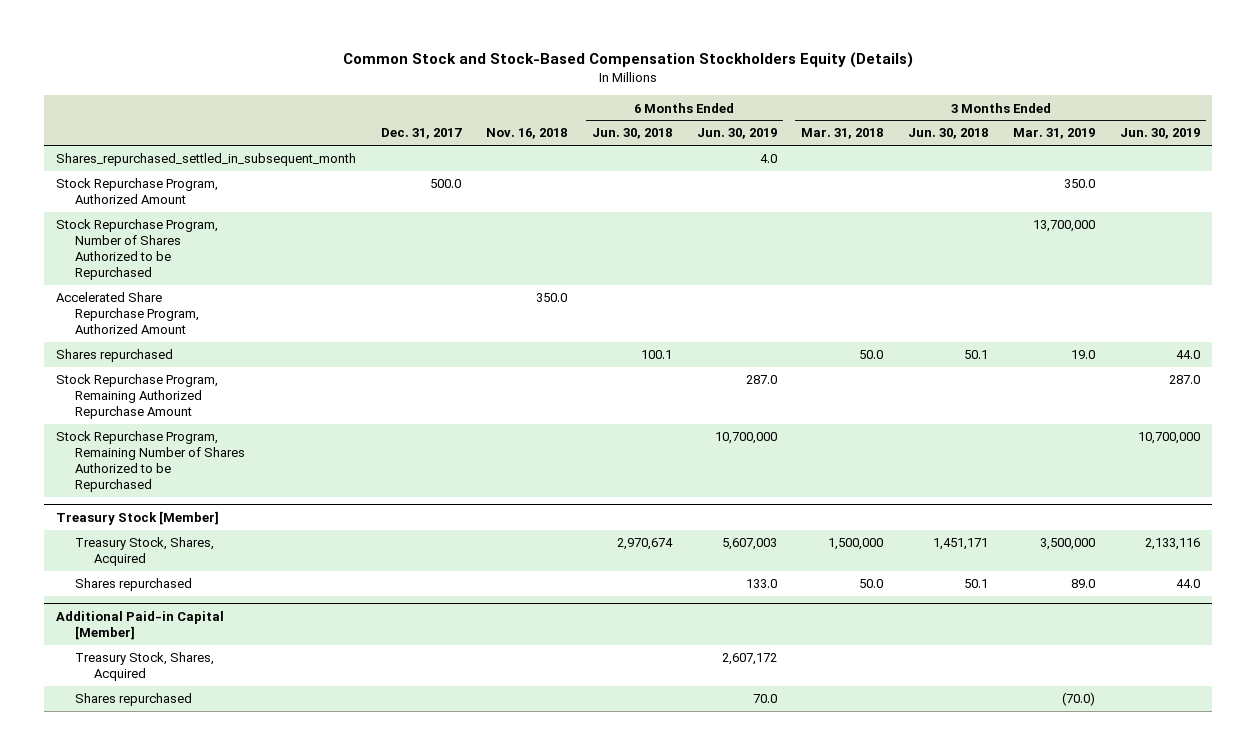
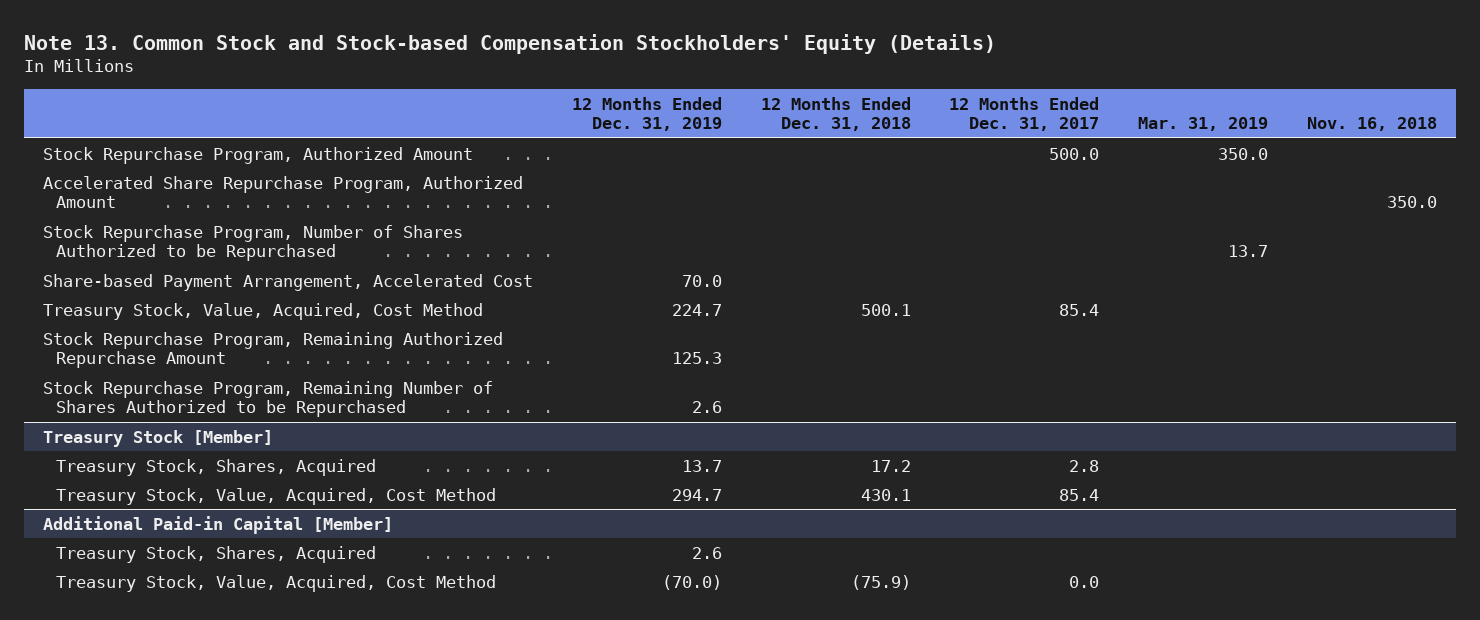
- Common Stock and Stock-Based Compensation Stockholders Equity (Details)
+ Note 13. Common Stock and Stock-based Compensation Stockholders' Equity (Details)
- | Dec. 31, 2017 | Nov. 16, 2018 | 6 Months Ended Jun. 30, 2018 | 6 Months Ended Jun. 30, 2019 | 3 Months Ended Mar. 31, 2018 | 3 Months Ended Jun. 30, 2018 | 3 Months Ended Mar. 31, 2019 | 3 Months Ended Jun. 30, 2019
+ | 12 Months Ended Dec. 31, 2019 | 12 Months Ended Dec. 31, 2018 | 12 Months Ended Dec. 31, 2017 | Mar. 31, 2019 | Nov. 16, 2018
- Shares_repurchased_settled_in_subsequent_month | | | | 4.0 | | | |
- Shares repurchased | | | 100.1 | | 50.0 | 50.1 | 19.0 | 44.0
moved down: Stock Repurchase Program, Number of Shares Authorized to be Repurchased | | | | 13.7 |
+ Share-based Payment Arrangement, Accelerated Cost | 70.0 | | | |
+ Treasury Stock, Value, Acquired, Cost Method | 224.7 | 500.1 | 85.4 | |
@ Treasury Stock [Member]
- Shares repurchased | | | | 133.0 | 50.0 | 50.1 | 89.0 | 44.0
+ Treasury Stock, Value, Acquired, Cost Method | 294.7 | 430.1 | 85.4 | |
@ Additional Paid-in Capital [Member]
- Shares repurchased | | | | 70.0 | | | (70.0) |
+ Treasury Stock, Value, Acquired, Cost Method | (70.0) | (75.9) | 0.0 | |

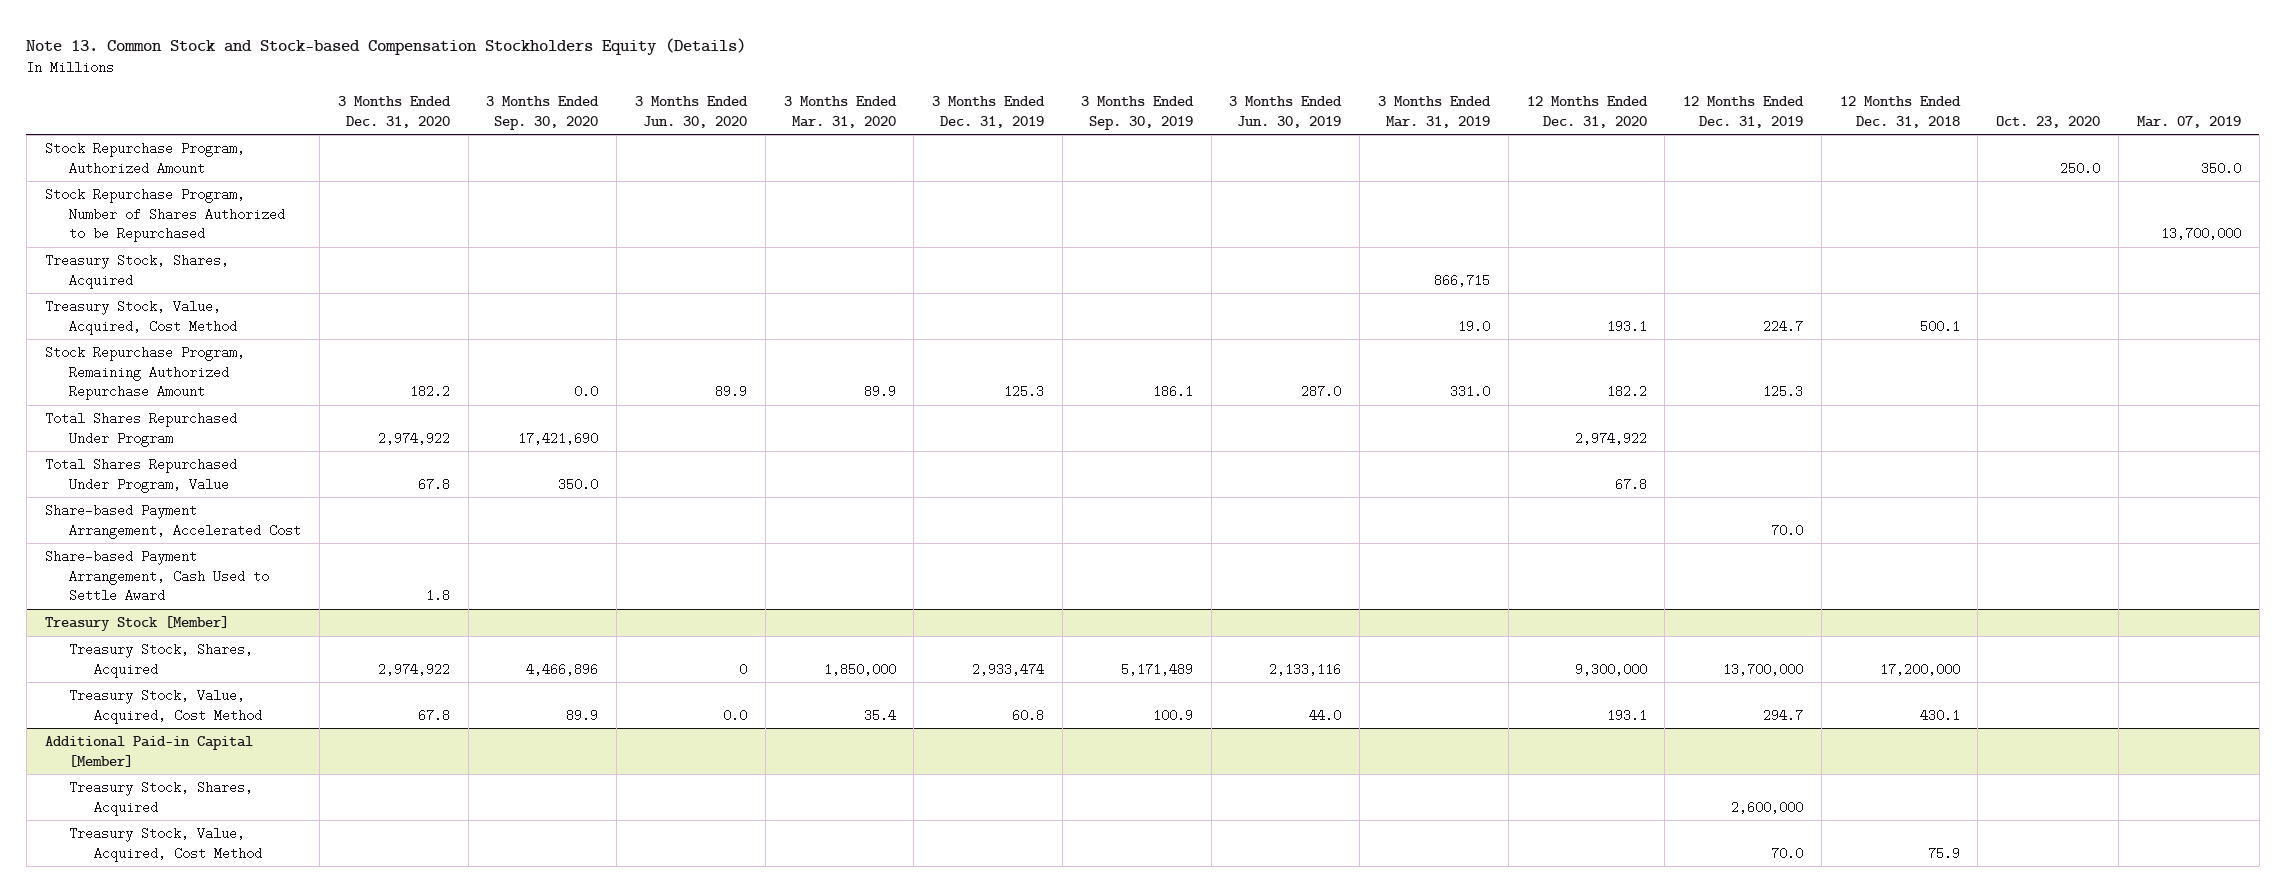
- Note 13. Common Stock and Stock-based Compensation Stockholders' Equity (Details)
+ Note 13. Common Stock and Stock-based Compensation Stockholders Equity (Details)
- | 12 Months Ended Dec. 31, 2019 | 12 Months Ended Dec. 31, 2018 | 12 Months Ended Dec. 31, 2017 | Mar. 31, 2019 | Nov. 16, 2018
+ | 3 Months Ended Dec. 31, 2020 | 3 Months Ended Sep. 30, 2020 | 3 Months Ended Jun. 30, 2020 | 3 Months Ended Mar. 31, 2020 | 3 Months Ended Dec. 31, 2019 | 3 Months Ended Sep. 30, 2019 | 3 Months Ended Jun. 30, 2019 | 3 Months Ended Mar. 31, 2019 | 12 Months Ended Dec. 31, 2020 | 12 Months Ended Dec. 31, 2019 | 12 Months Ended Dec. 31, 2018 | Oct. 23, 2020 | Mar. 07, 2019
- Accelerated Share Repurchase Program, Authorized Amount | | | | | 350.0
+ Treasury Stock, Shares, Acquired | | | | | | | | 866,715 | | | | |
- Stock Repurchase Program, Remaining Number of Shares Authorized to be Repurchased | 2.6 | | | |
+ Total Shares Repurchased Under Program | 2,974,922 | 17,421,690 | | | | | | | 2,974,922 | | | |
+ Total Shares Repurchased Under Program, Value | 67.8 | 350.0 | | | | | | | 67.8 | | | |
moved down: Share-based Payment Arrangement, Accelerated Cost | | | | | | | | | | 70.0 | | |
+ Share-based Payment Arrangement, Cash Used to Settle Award | 1.8 | | | | | | | | | | | |
@ Treasury Stock [Member]
- Treasury Stock, Shares, Acquired | 13.7 | 17.2 | 2.8 | |
+ Treasury Stock, Shares, Acquired | 2,974,922 | 4,466,896 | 0 | 1,850,000 | 2,933,474 | 5,171,489 | 2,133,116 | | 9,300,000 | 13,700,000 | 17,200,000 | |
@ Additional Paid-in Capital [Member]
- Treasury Stock, Shares, Acquired | 2.6 | | | |
- Treasury Stock, Value, Acquired, Cost Method | (70.0) | (75.9) | 0.0 | |
+ Treasury Stock, Shares, Acquired | | | | | | | | | | 2,600,000 | | |
+ Treasury Stock, Value, Acquired, Cost Method | | | | | | | | | | 70.0 | 75.9 | |

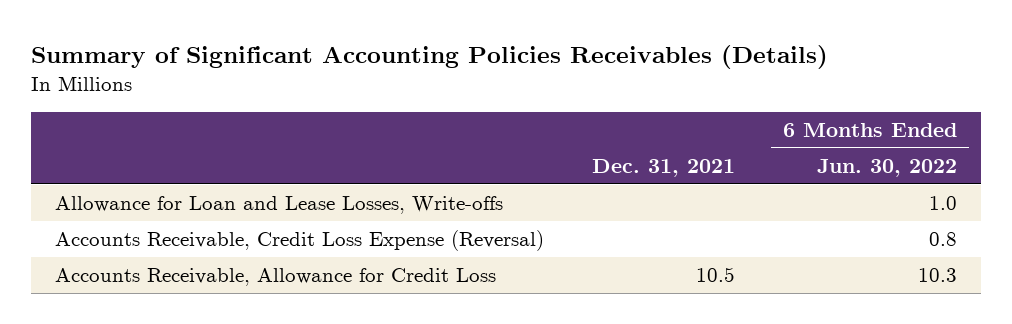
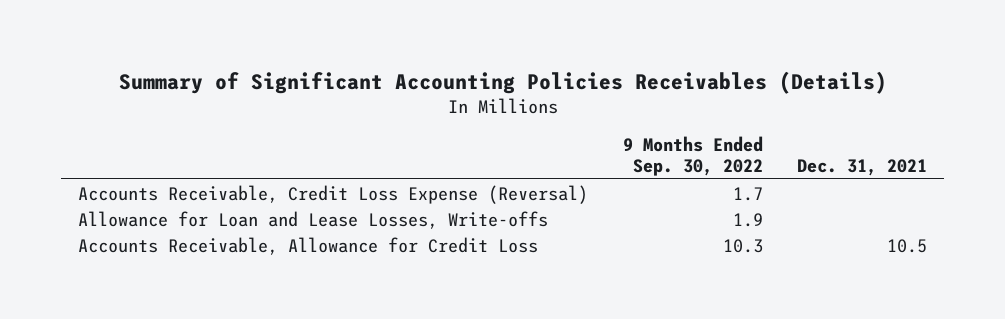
- | Dec. 31, 2021 | 6 Months Ended Jun. 30, 2022
+ | 9 Months Ended Sep. 30, 2022 | Dec. 31, 2021
moved down: Allowance for Loan and Lease Losses, Write-offs | 1.9 |

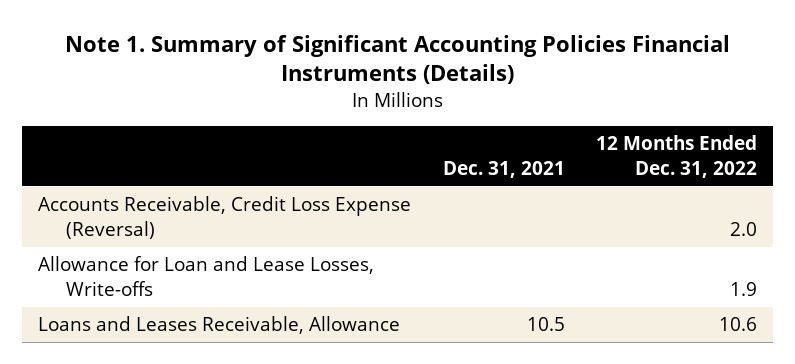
- Summary of Significant Accounting Policies Receivables (Details)
+ Note 1. Summary of Significant Accounting Policies Financial Instruments (Details)
- | 9 Months Ended Sep. 30, 2022 | Dec. 31, 2021
+ | Dec. 31, 2021 | 12 Months Ended Dec. 31, 2022
- Accounts Receivable, Allowance for Credit Loss | 10.3 | 10.5
+ Loans and Leases Receivable, Allowance | 10.5 | 10.6

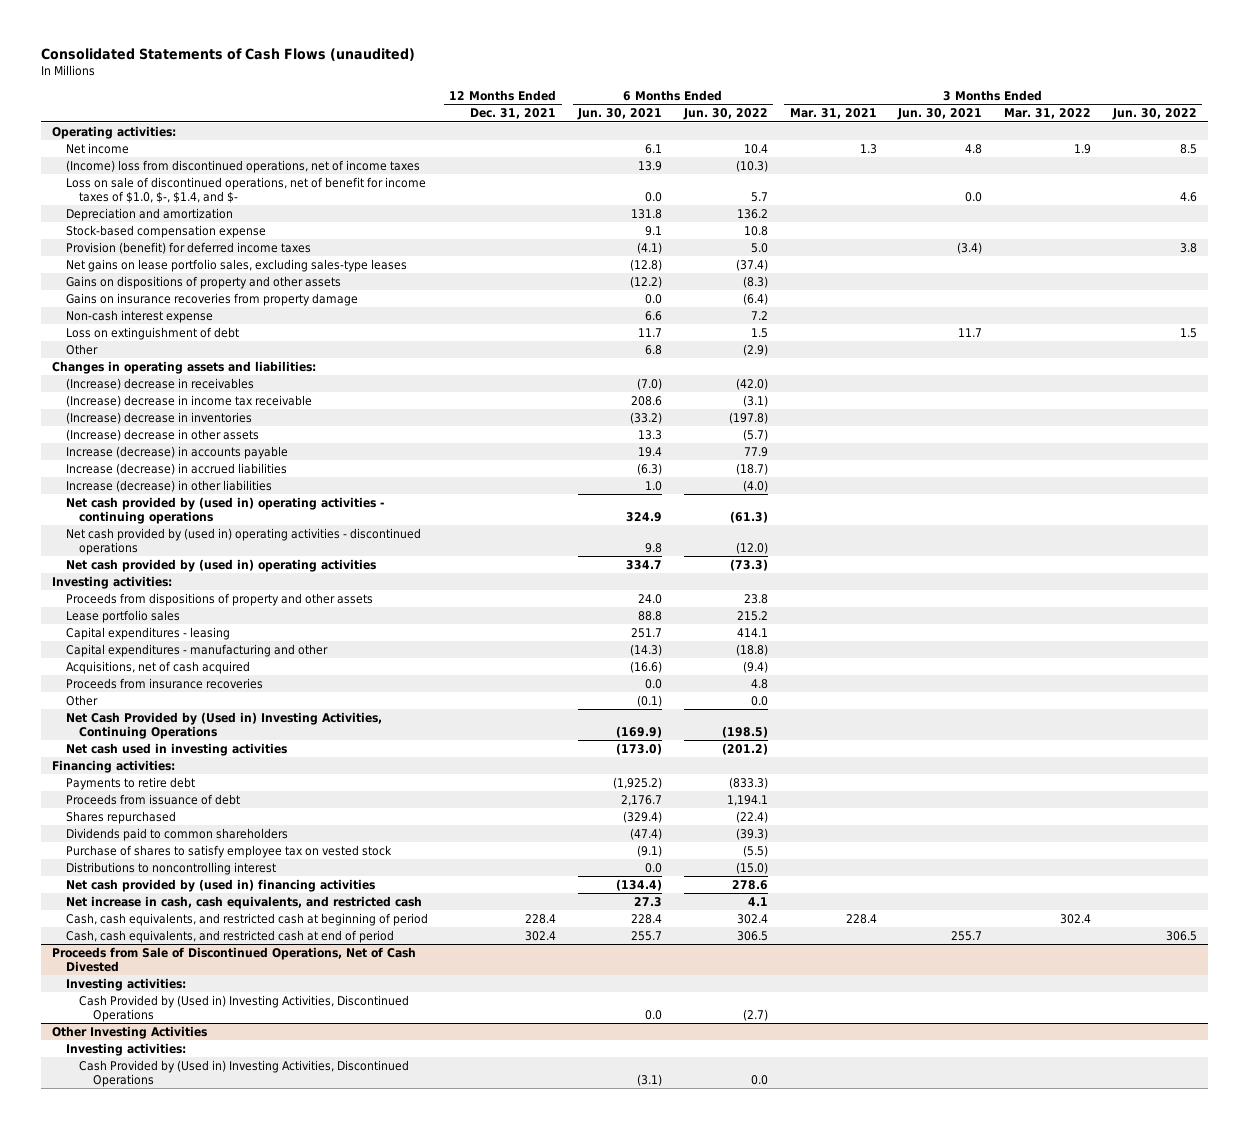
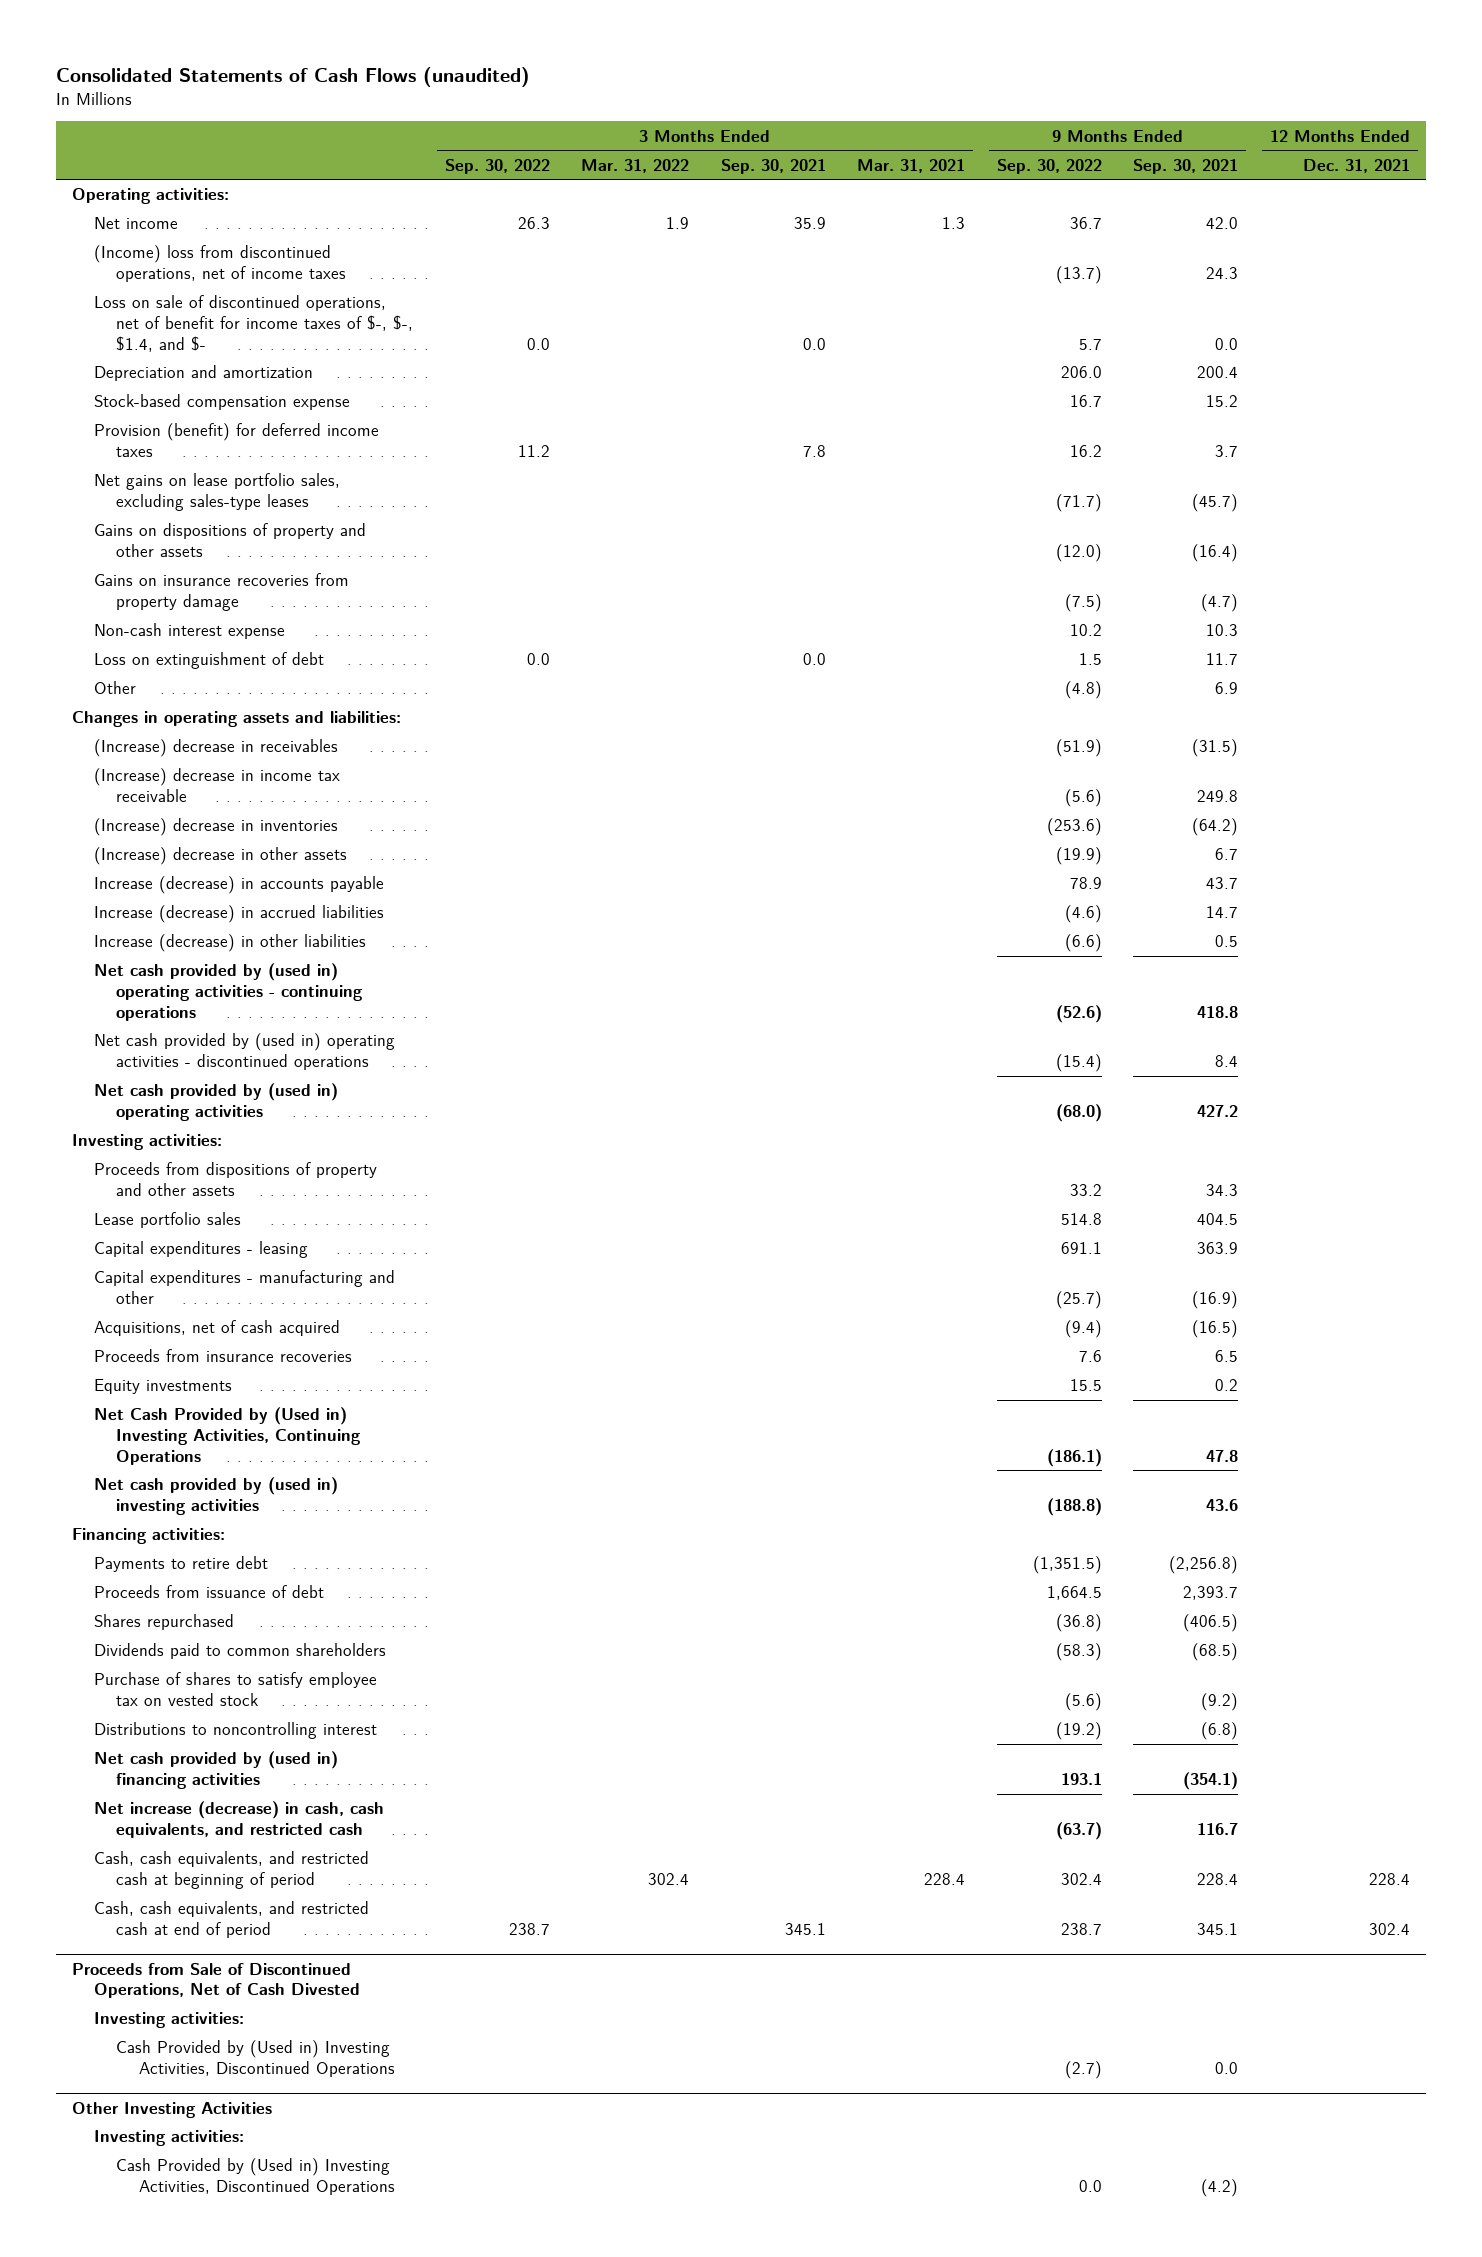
- | 12 Months Ended Dec. 31, 2021 | 6 Months Ended Jun. 30, 2021 | 6 Months Ended Jun. 30, 2022 | 3 Months Ended Mar. 31, 2021 | 3 Months Ended Jun. 30, 2021 | 3 Months Ended Mar. 31, 2022 | 3 Months Ended Jun. 30, 2022
+ | 3 Months Ended Sep. 30, 2022 | 3 Months Ended Mar. 31, 2022 | 3 Months Ended Sep. 30, 2021 | 3 Months Ended Mar. 31, 2021 | 9 Months Ended Sep. 30, 2022 | 9 Months Ended Sep. 30, 2021 | 12 Months Ended Dec. 31, 2021
- Loss on sale of discontinued operations, net of benefit for income taxes of $1.0, $-, $1.4, and $- | | 0.0 | 5.7 | | 0.0 | | 4.6
+ Loss on sale of discontinued operations, net of benefit for income taxes of $-, $-, $1.4, and $- | 0.0 | | 0.0 | | 5.7 | 0.0 |
- Other | | (0.1) | 0.0 | | | |
+ Equity investments | | | | | 15.5 | 0.2 |
- Net cash used in investing activities | | (173.0) | (201.2) | | | |
+ Net cash provided by (used in) investing activities | | | | | (188.8) | 43.6 |
- Net increase in cash, cash equivalents, and restricted cash | | 27.3 | 4.1 | | | |
+ Net increase (decrease) in cash, cash equivalents, and restricted cash | | | | | (63.7) | 116.7 |

